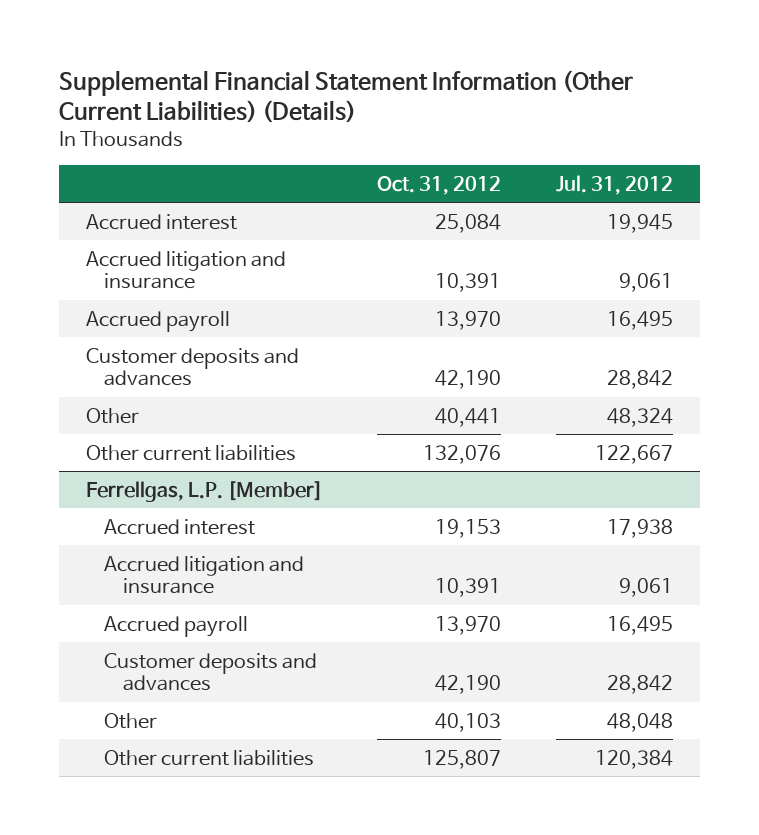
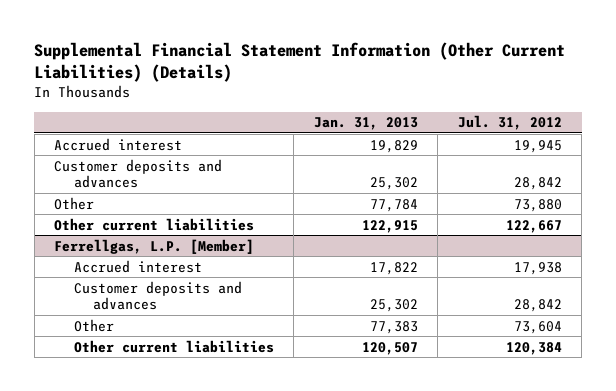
- | Oct. 31, 2012 | Jul. 31, 2012
+ | Jan. 31, 2013 | Jul. 31, 2012
- Accrued litigation and insurance | 10,391 | 9,061
- Accrued payroll | 13,970 | 16,495
- Other | 40,441 | 48,324
+ Other | 77,784 | 73,880
@ Ferrellgas, L.P. [Member]
- Accrued litigation and insurance | 10,391 | 9,061
- Accrued payroll | 13,970 | 16,495
- Other | 40,103 | 48,048
+ Other | 77,383 | 73,604

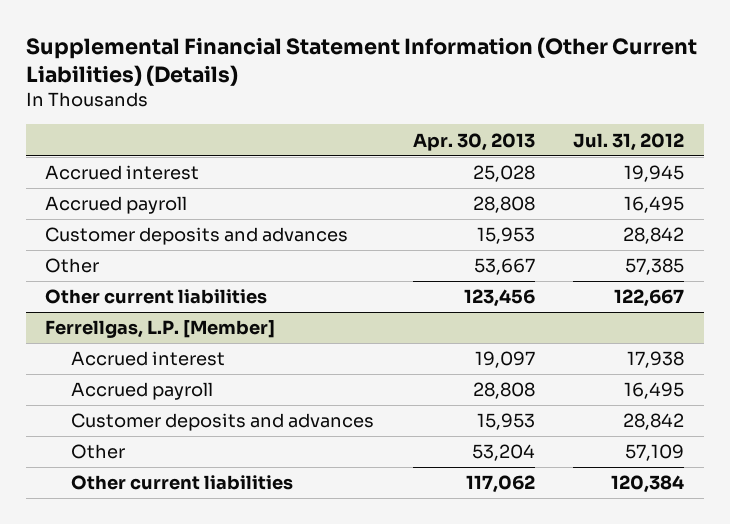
- | Jan. 31, 2013 | Jul. 31, 2012
+ | Apr. 30, 2013 | Jul. 31, 2012
+ Accrued payroll | 28,808 | 16,495
- Other | 77,784 | 73,880
+ Other | 53,667 | 57,385
@ Ferrellgas, L.P. [Member]
+ Accrued payroll | 28,808 | 16,495
- Other | 77,383 | 73,604
+ Other | 53,204 | 57,109

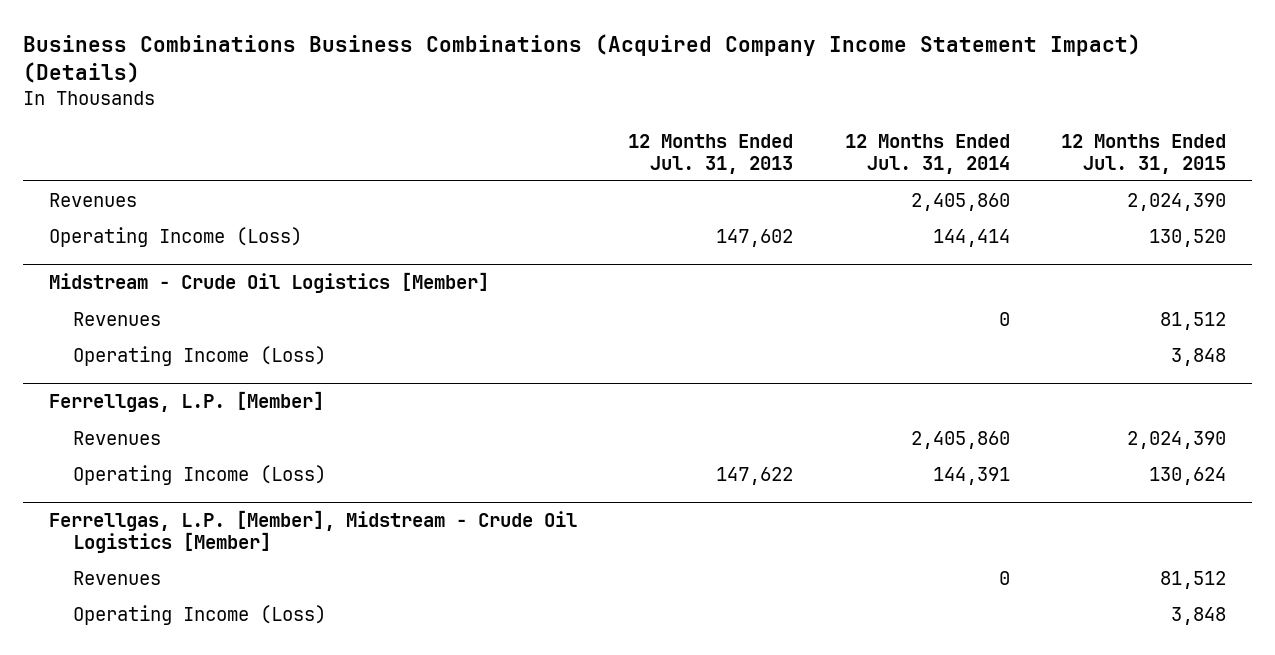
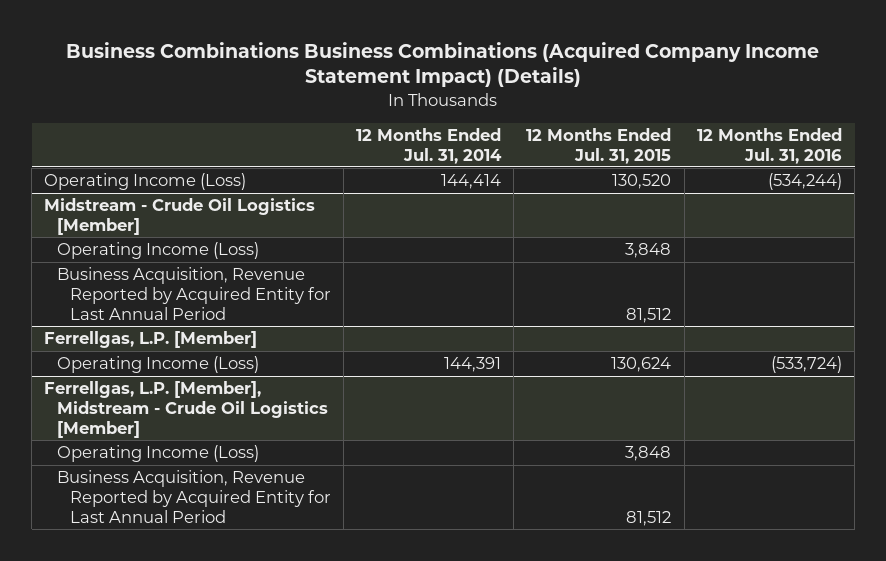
- | 12 Months Ended Jul. 31, 2013 | 12 Months Ended Jul. 31, 2014 | 12 Months Ended Jul. 31, 2015
+ | 12 Months Ended Jul. 31, 2014 | 12 Months Ended Jul. 31, 2015 | 12 Months Ended Jul. 31, 2016
- Revenues | | 2,405,860 | 2,024,390
@ Midstream - Crude Oil Logistics [Member]
- Revenues | | 0 | 81,512
+ Business Acquisition, Revenue Reported by Acquired Entity for Last Annual Period | | 81,512 |
@ Ferrellgas, L.P. [Member]
- Revenues | | 2,405,860 | 2,024,390
@ Ferrellgas, L.P. [Member], Midstream - Crude Oil Logistics [Member]
- Revenues | | 0 | 81,512
+ Business Acquisition, Revenue Reported by Acquired Entity for Last Annual Period | | 81,512 |

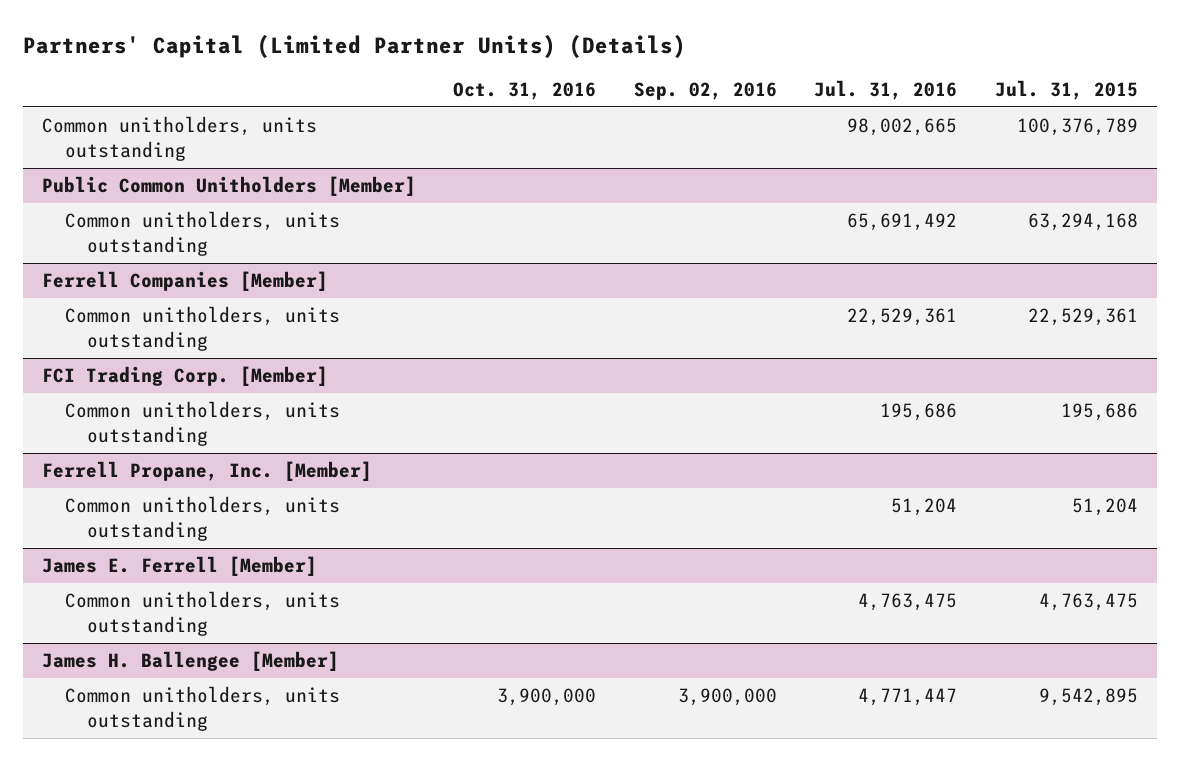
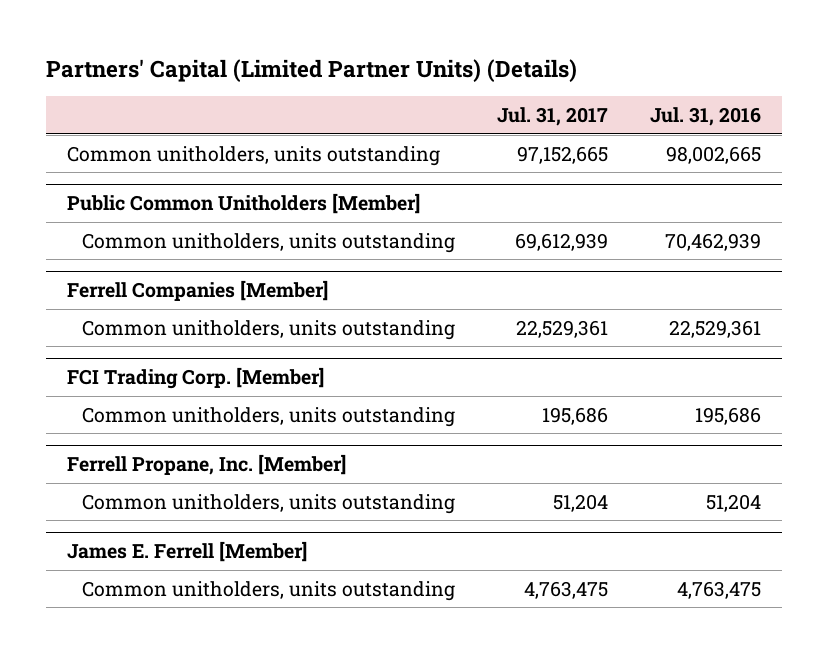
- | Oct. 31, 2016 | Sep. 02, 2016 | Jul. 31, 2016 | Jul. 31, 2015
+ | Jul. 31, 2017 | Jul. 31, 2016
@ Public Common Unitholders [Member]
- Common unitholders, units outstanding | | | 65,691,492 | 63,294,168
+ Common unitholders, units outstanding | 69,612,939 | 70,462,939
- James H. Ballengee [Member]
- Common unitholders, units outstanding | 3,900,000 | 3,900,000 | 4,771,447 | 9,542,895

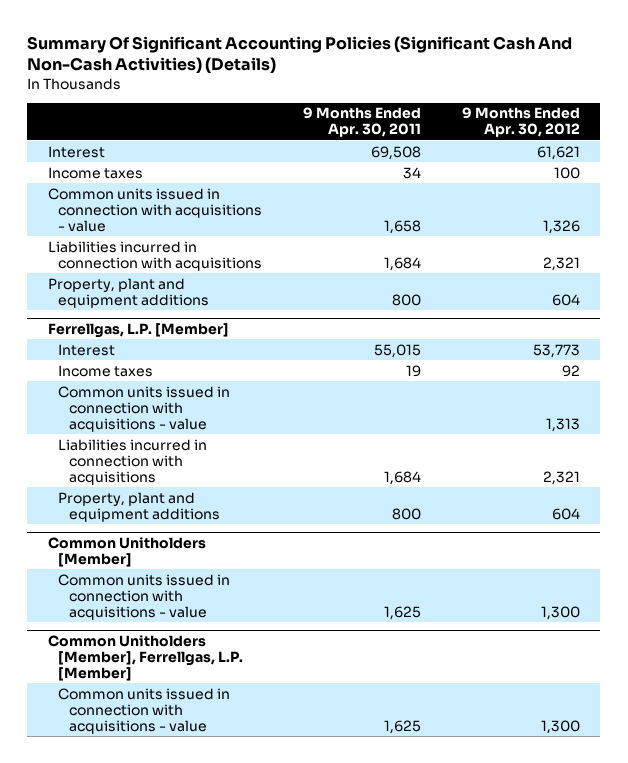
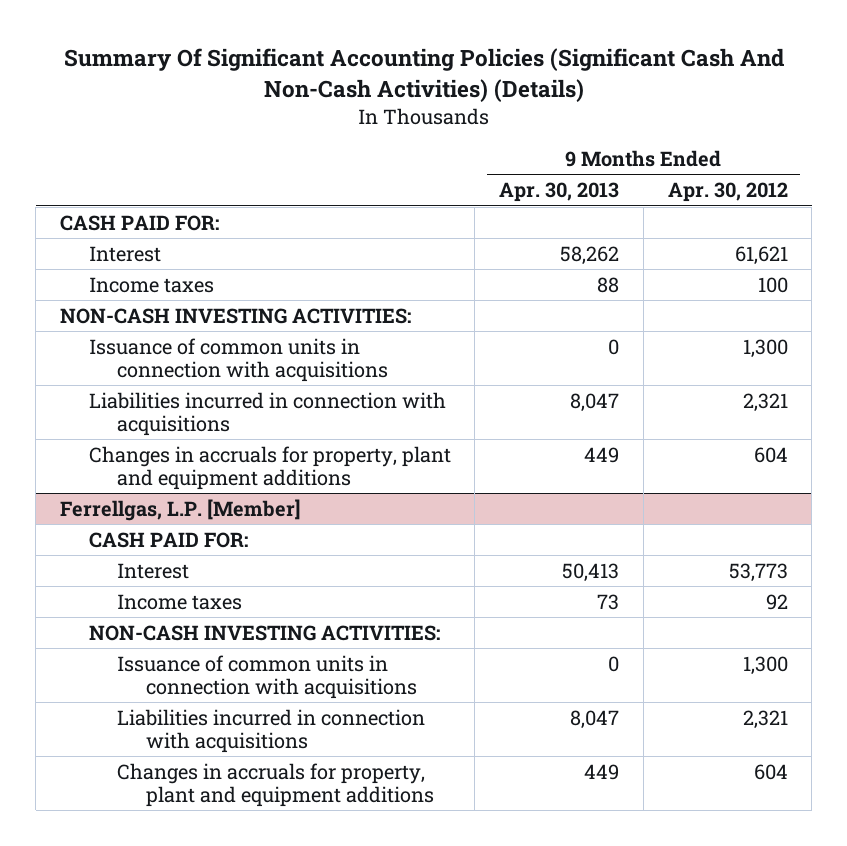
- | 9 Months Ended Apr. 30, 2011 | 9 Months Ended Apr. 30, 2012
+ | 9 Months Ended Apr. 30, 2013 | 9 Months Ended Apr. 30, 2012
+ CASH PAID FOR:
- Common units issued in connection with acquisitions - value | 1,658 | 1,326
+ NON-CASH INVESTING ACTIVITIES:
+ Issuance of common units in connection with acquisitions | 0 | 1,300
- Property, plant and equipment additions | 800 | 604
+ Changes in accruals for property, plant and equipment additions | 449 | 604
@ Ferrellgas, L.P. [Member]
+ CASH PAID FOR:
- Common units issued in connection with acquisitions - value | | 1,313
+ NON-CASH INVESTING ACTIVITIES:
+ Issuance of common units in connection with acquisitions | 0 | 1,300
- Property, plant and equipment additions | 800 | 604
- Common Unitholders [Member]
- Common units issued in connection with acquisitions - value | 1,625 | 1,300
- Common Unitholders [Member], Ferrellgas, L.P. [Member]
- Common units issued in connection with acquisitions - value | 1,625 | 1,300
@ Ferrellgas, L.P. [Member]
+ Changes in accruals for property, plant and equipment additions | 449 | 604

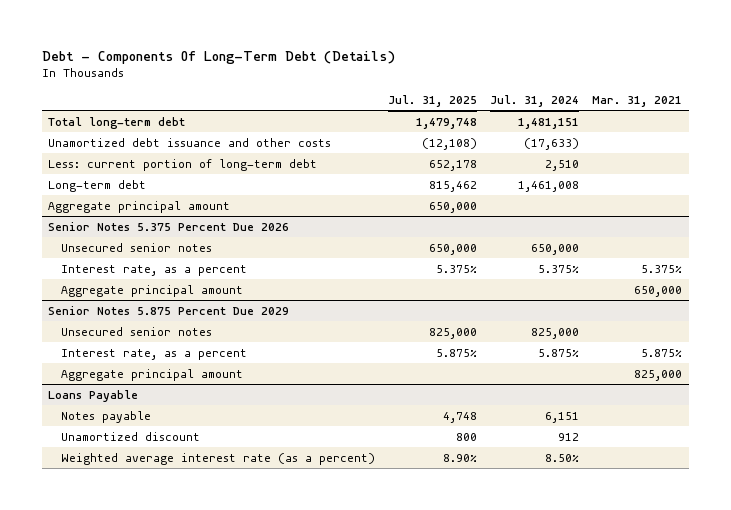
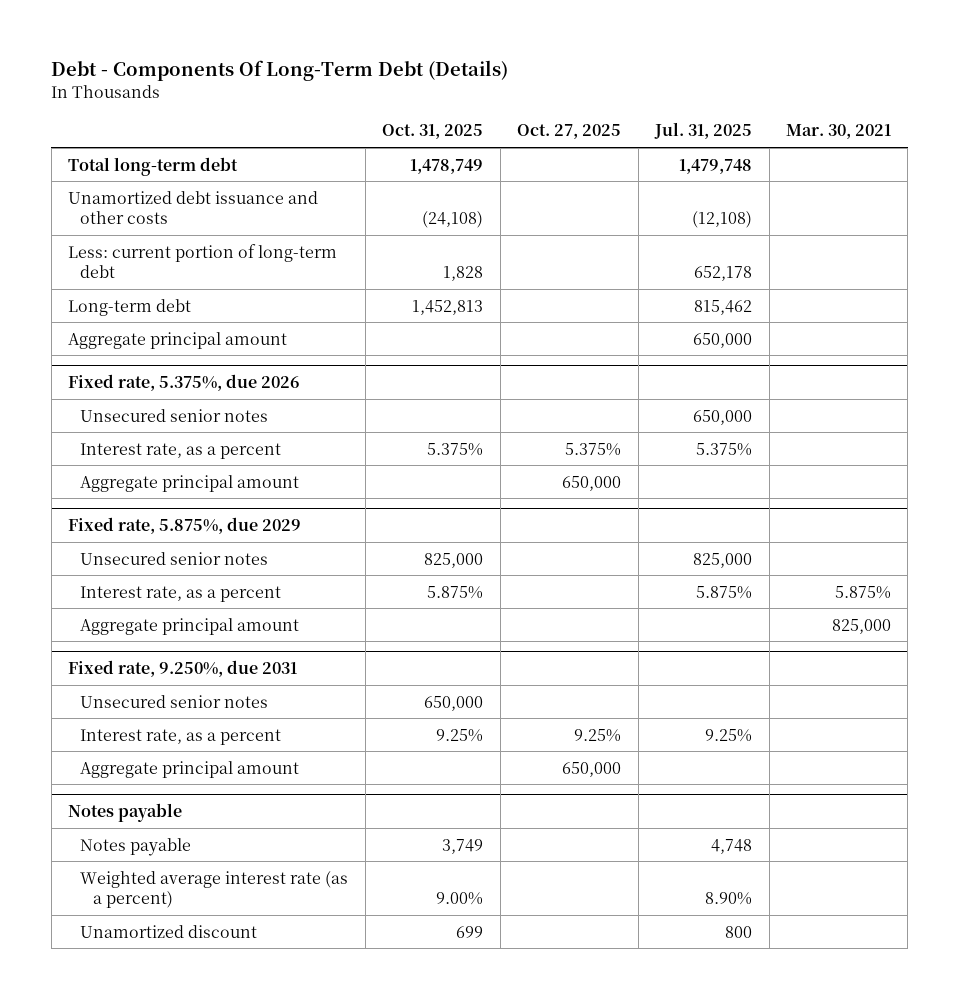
- | Jul. 31, 2025 | Jul. 31, 2024 | Mar. 31, 2021
+ | Oct. 31, 2025 | Oct. 27, 2025 | Jul. 31, 2025 | Mar. 30, 2021
- Senior Notes 5.375 Percent Due 2026
+ Fixed rate, 5.375%, due 2026
- Senior Notes 5.875 Percent Due 2029
+ Fixed rate, 5.875%, due 2029
- Loans Payable
+ Fixed rate, 9.250%, due 2031
+ Unsecured senior notes | 650,000 | | |
+ Interest rate, as a percent | 9.25% | 9.25% | 9.25% |
+ Aggregate principal amount | | 650,000 | |
+ Notes payable
- Unamortized discount | 800 | 912 |
+ Unamortized discount | 699 | | 800 |

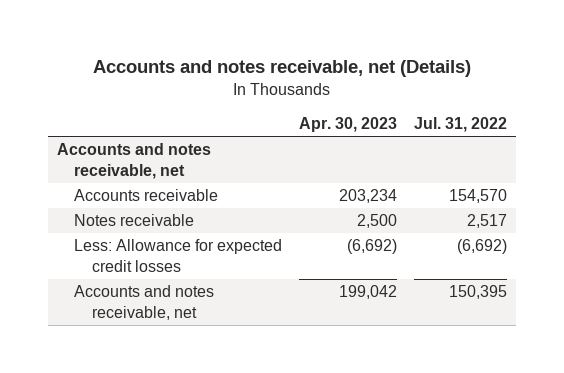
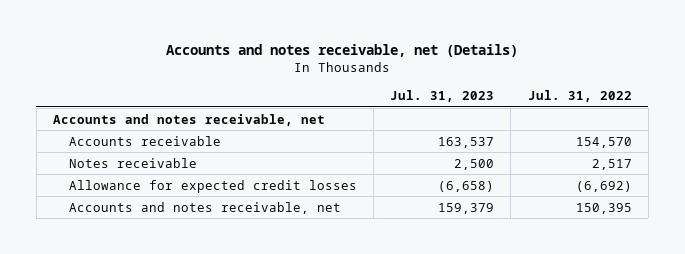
- | Apr. 30, 2023 | Jul. 31, 2022
+ | Jul. 31, 2023 | Jul. 31, 2022
- Less: Allowance for expected credit losses | (6,692) | (6,692)
+ Allowance for expected credit losses | (6,658) | (6,692)

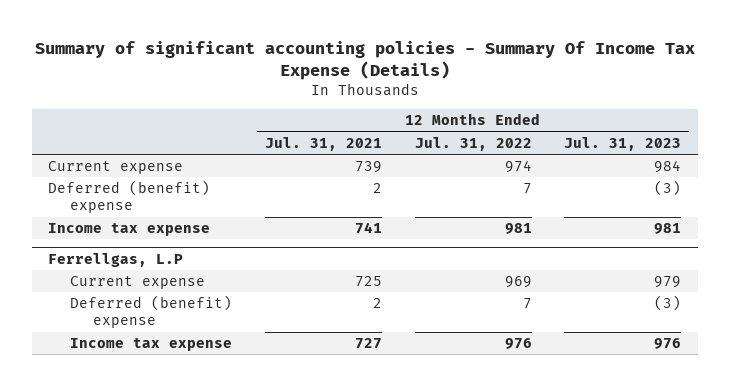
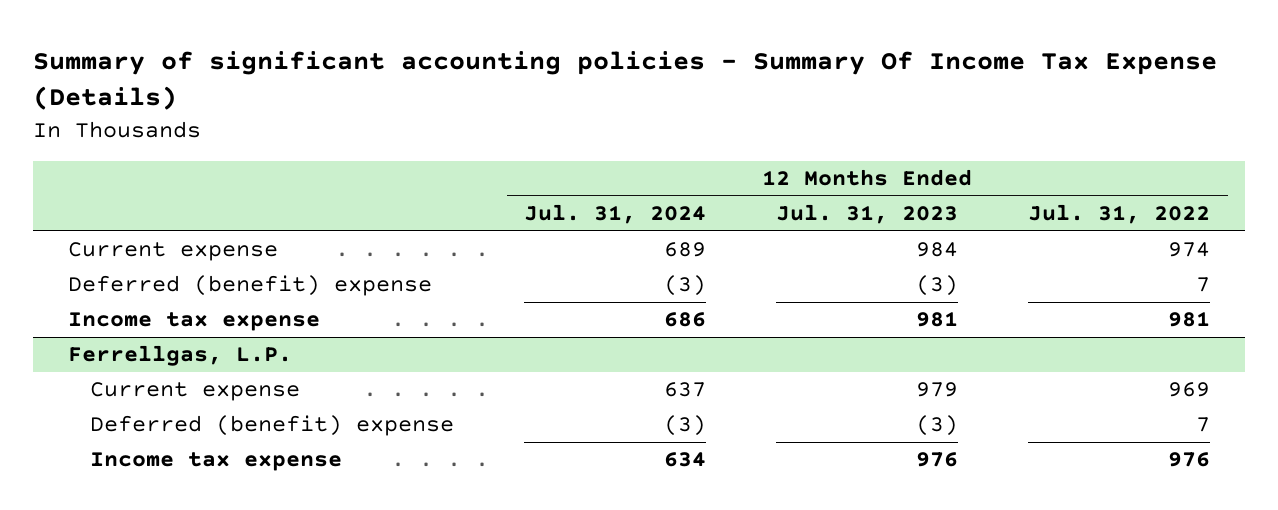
- | 12 Months Ended Jul. 31, 2021 | 12 Months Ended Jul. 31, 2022 | 12 Months Ended Jul. 31, 2023
+ | 12 Months Ended Jul. 31, 2024 | 12 Months Ended Jul. 31, 2023 | 12 Months Ended Jul. 31, 2022
- Ferrellgas, L.P
+ Ferrellgas, L.P.

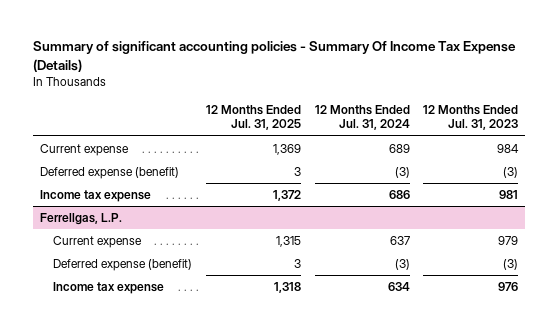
- | 12 Months Ended Jul. 31, 2024 | 12 Months Ended Jul. 31, 2023 | 12 Months Ended Jul. 31, 2022
+ | 12 Months Ended Jul. 31, 2025 | 12 Months Ended Jul. 31, 2024 | 12 Months Ended Jul. 31, 2023
- Deferred (benefit) expense | (3) | (3) | 7
+ Deferred expense (benefit) | 3 | (3) | (3)
@ Ferrellgas, L.P.
- Deferred (benefit) expense | (3) | (3) | 7
+ Deferred expense (benefit) | 3 | (3) | (3)

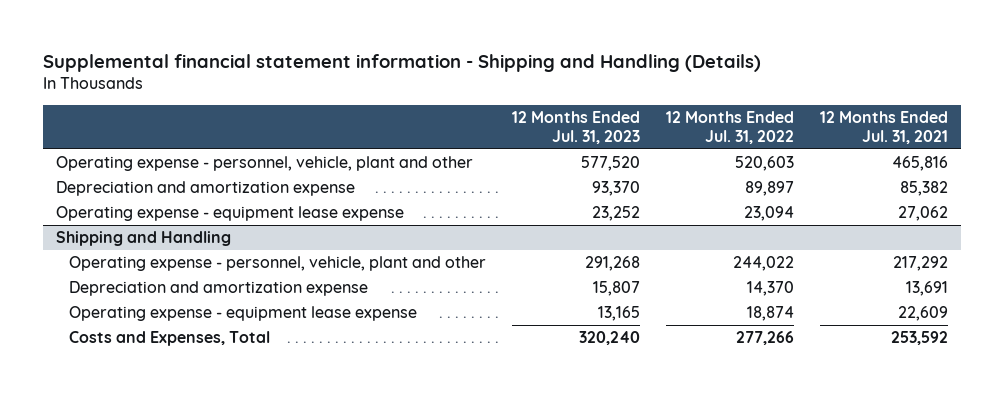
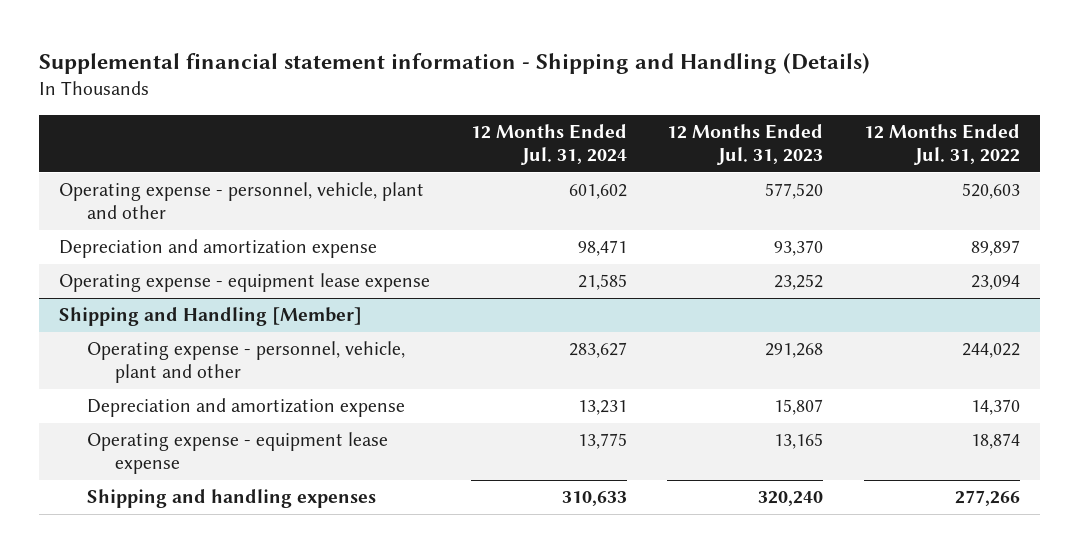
- | 12 Months Ended Jul. 31, 2023 | 12 Months Ended Jul. 31, 2022 | 12 Months Ended Jul. 31, 2021
+ | 12 Months Ended Jul. 31, 2024 | 12 Months Ended Jul. 31, 2023 | 12 Months Ended Jul. 31, 2022
- Shipping and Handling
+ Shipping and Handling [Member]
- Costs and Expenses, Total | 320,240 | 277,266 | 253,592
+ Shipping and handling expenses | 310,633 | 320,240 | 277,266

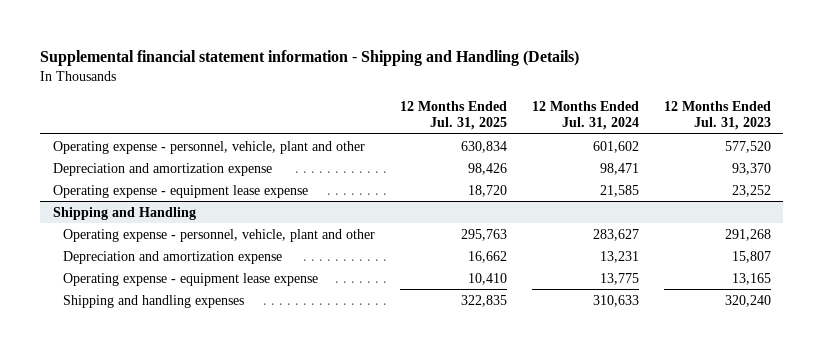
- | 12 Months Ended Jul. 31, 2024 | 12 Months Ended Jul. 31, 2023 | 12 Months Ended Jul. 31, 2022
+ | 12 Months Ended Jul. 31, 2025 | 12 Months Ended Jul. 31, 2024 | 12 Months Ended Jul. 31, 2023
- Shipping and Handling [Member]
+ Shipping and Handling

